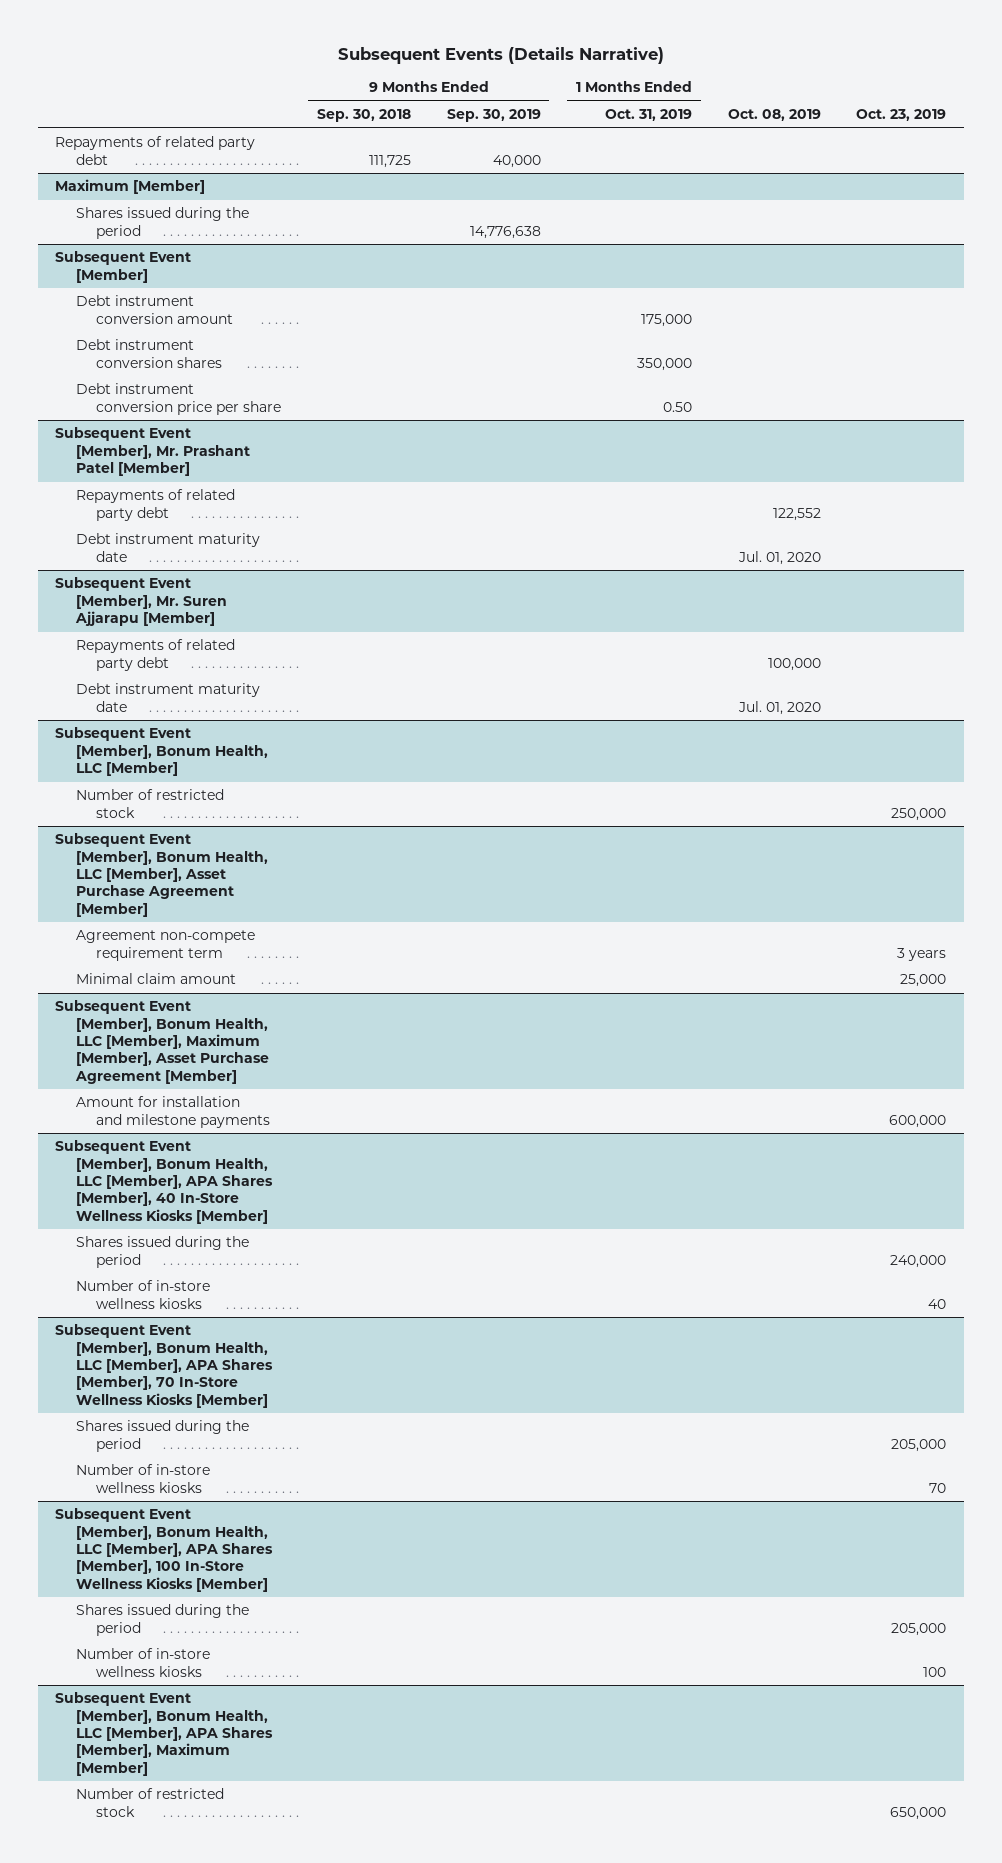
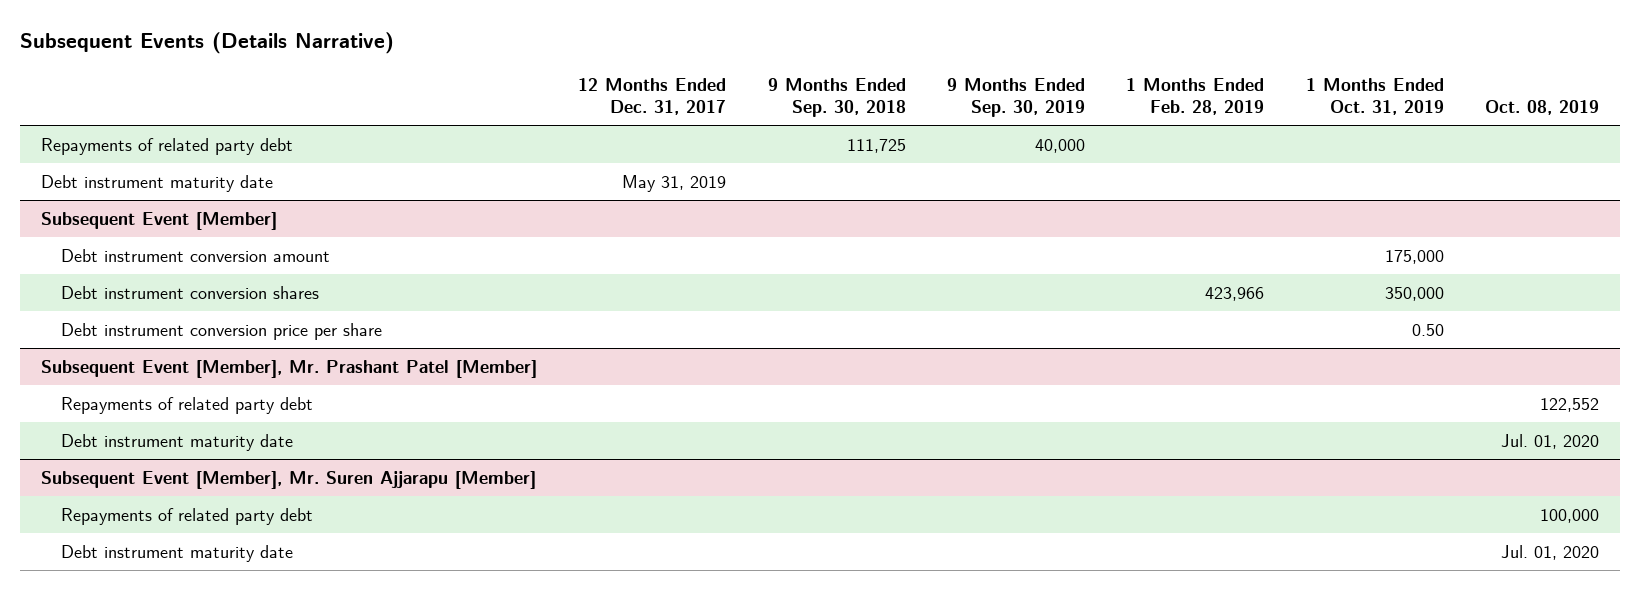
- | 9 Months Ended Sep. 30, 2018 | 9 Months Ended Sep. 30, 2019 | 1 Months Ended Oct. 31, 2019 | Oct. 08, 2019 | Oct. 23, 2019
+ | 12 Months Ended Dec. 31, 2017 | 9 Months Ended Sep. 30, 2018 | 9 Months Ended Sep. 30, 2019 | 1 Months Ended Feb. 28, 2019 | 1 Months Ended Oct. 31, 2019 | Oct. 08, 2019
- Maximum [Member]
- Shares issued during the period | | 14,776,638 | | |
+ Debt instrument maturity date | May 31, 2019 | | | | |
- Subsequent Event [Member], Bonum Health, LLC [Member]
- Number of restricted stock | | | | | 250,000
- Subsequent Event [Member], Bonum Health, LLC [Member], Asset Purchase Agreement [Member]
- Agreement non-compete requirement term | | | | | 3 years
- Minimal claim amount | | | | | 25,000
- Subsequent Event [Member], Bonum Health, LLC [Member], Maximum [Member], Asset Purchase Agreement [Member]
- Amount for installation and milestone payments | | | | | 600,000
- Subsequent Event [Member], Bonum Health, LLC [Member], APA Shares [Member], 40 In-Store Wellness Kiosks [Member]
- Shares issued during the period | | | | | 240,000
- Number of in-store wellness kiosks | | | | | 40
- Subsequent Event [Member], Bonum Health, LLC [Member], APA Shares [Member], 70 In-Store Wellness Kiosks [Member]
- Shares issued during the period | | | | | 205,000
- Number of in-store wellness kiosks | | | | | 70
- Subsequent Event [Member], Bonum Health, LLC [Member], APA Shares [Member], 100 In-Store Wellness Kiosks [Member]
- Shares issued during the period | | | | | 205,000
- Number of in-store wellness kiosks | | | | | 100
- Subsequent Event [Member], Bonum Health, LLC [Member], APA Shares [Member], Maximum [Member]
- Number of restricted stock | | | | | 650,000

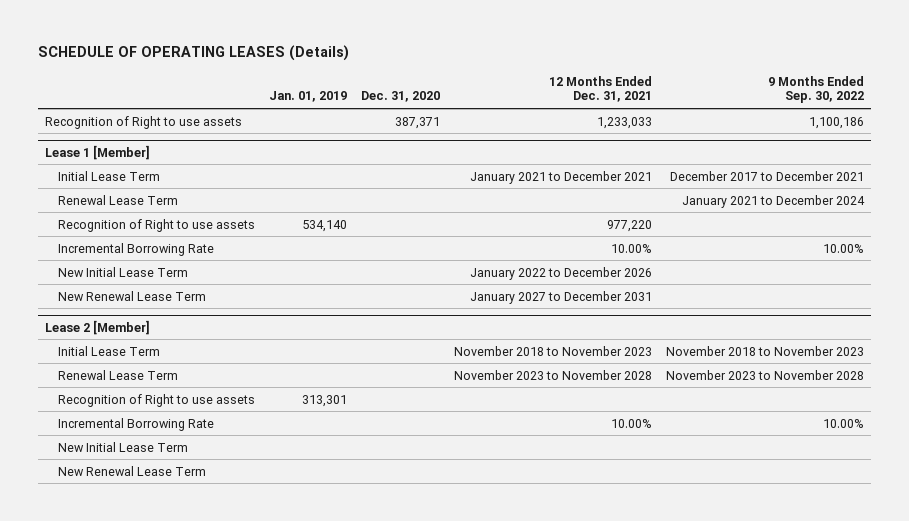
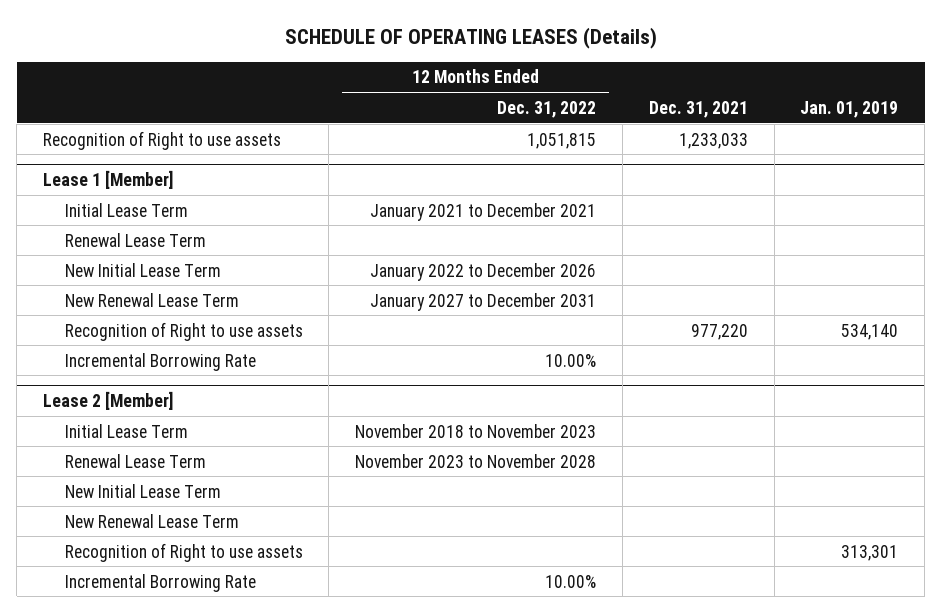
- | Jan. 01, 2019 | Dec. 31, 2020 | 12 Months Ended Dec. 31, 2021 | 9 Months Ended Sep. 30, 2022
+ | 12 Months Ended Dec. 31, 2022 | Dec. 31, 2021 | Jan. 01, 2019
@ Lease 1 [Member]
moved down: Recognition of Right to use assets | | 977,220 | 534,140
moved down: Incremental Borrowing Rate | 10.00% | |
@ Lease 2 [Member]
moved down: Recognition of Right to use assets | | | 313,301
moved down: Incremental Borrowing Rate | 10.00% | |

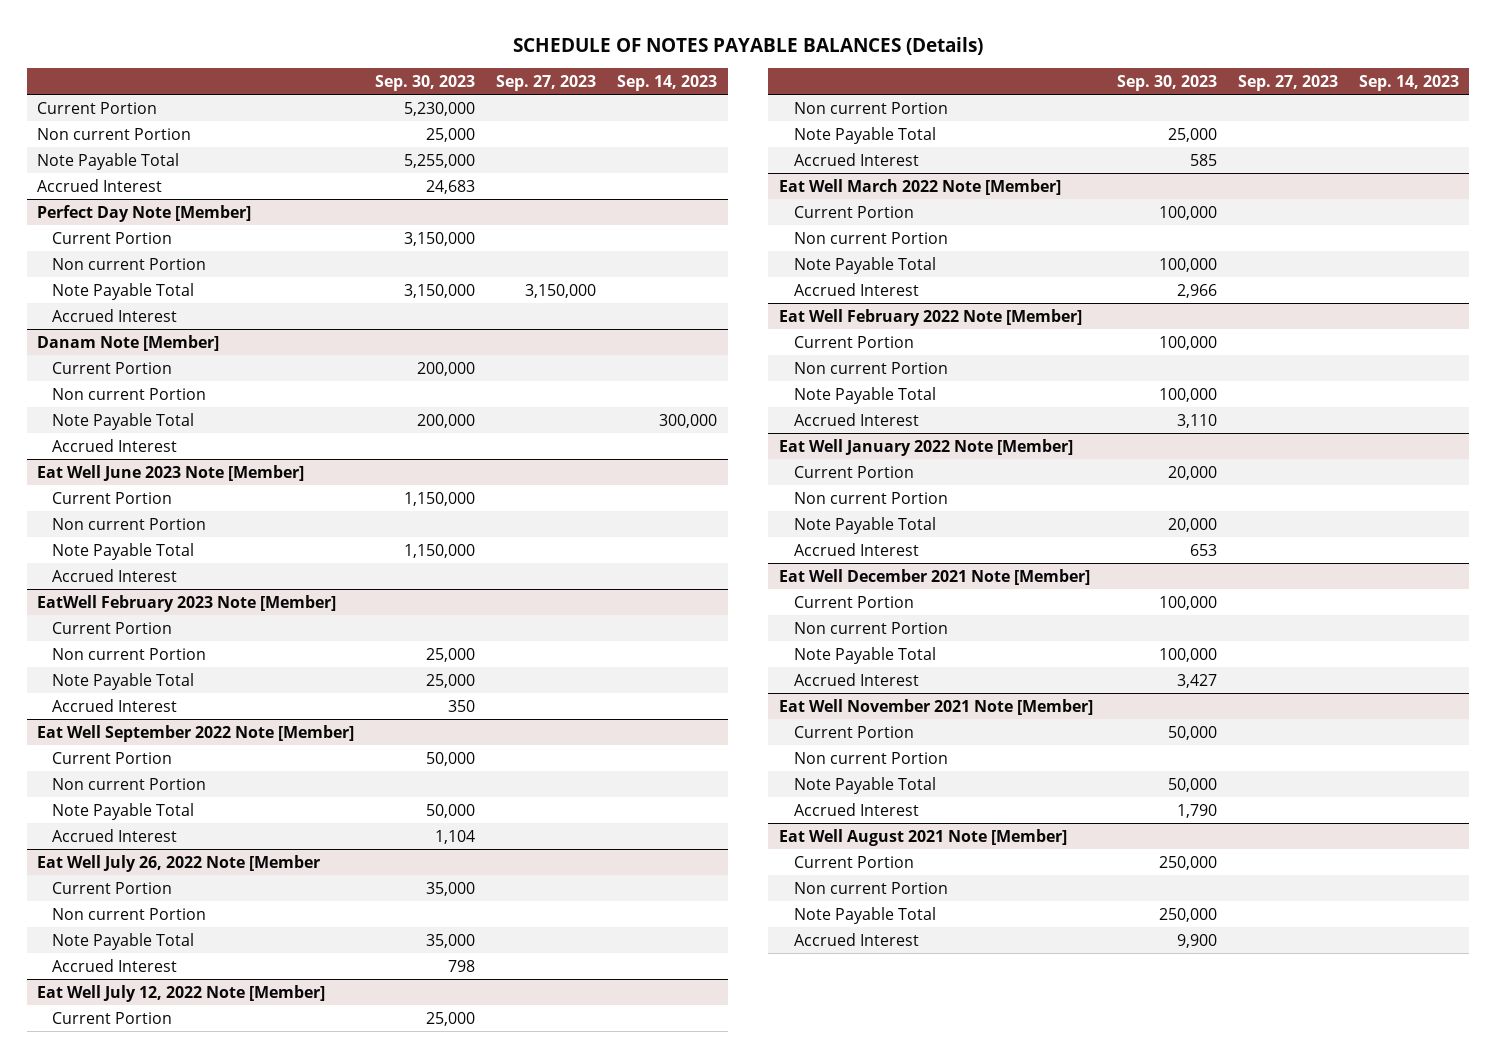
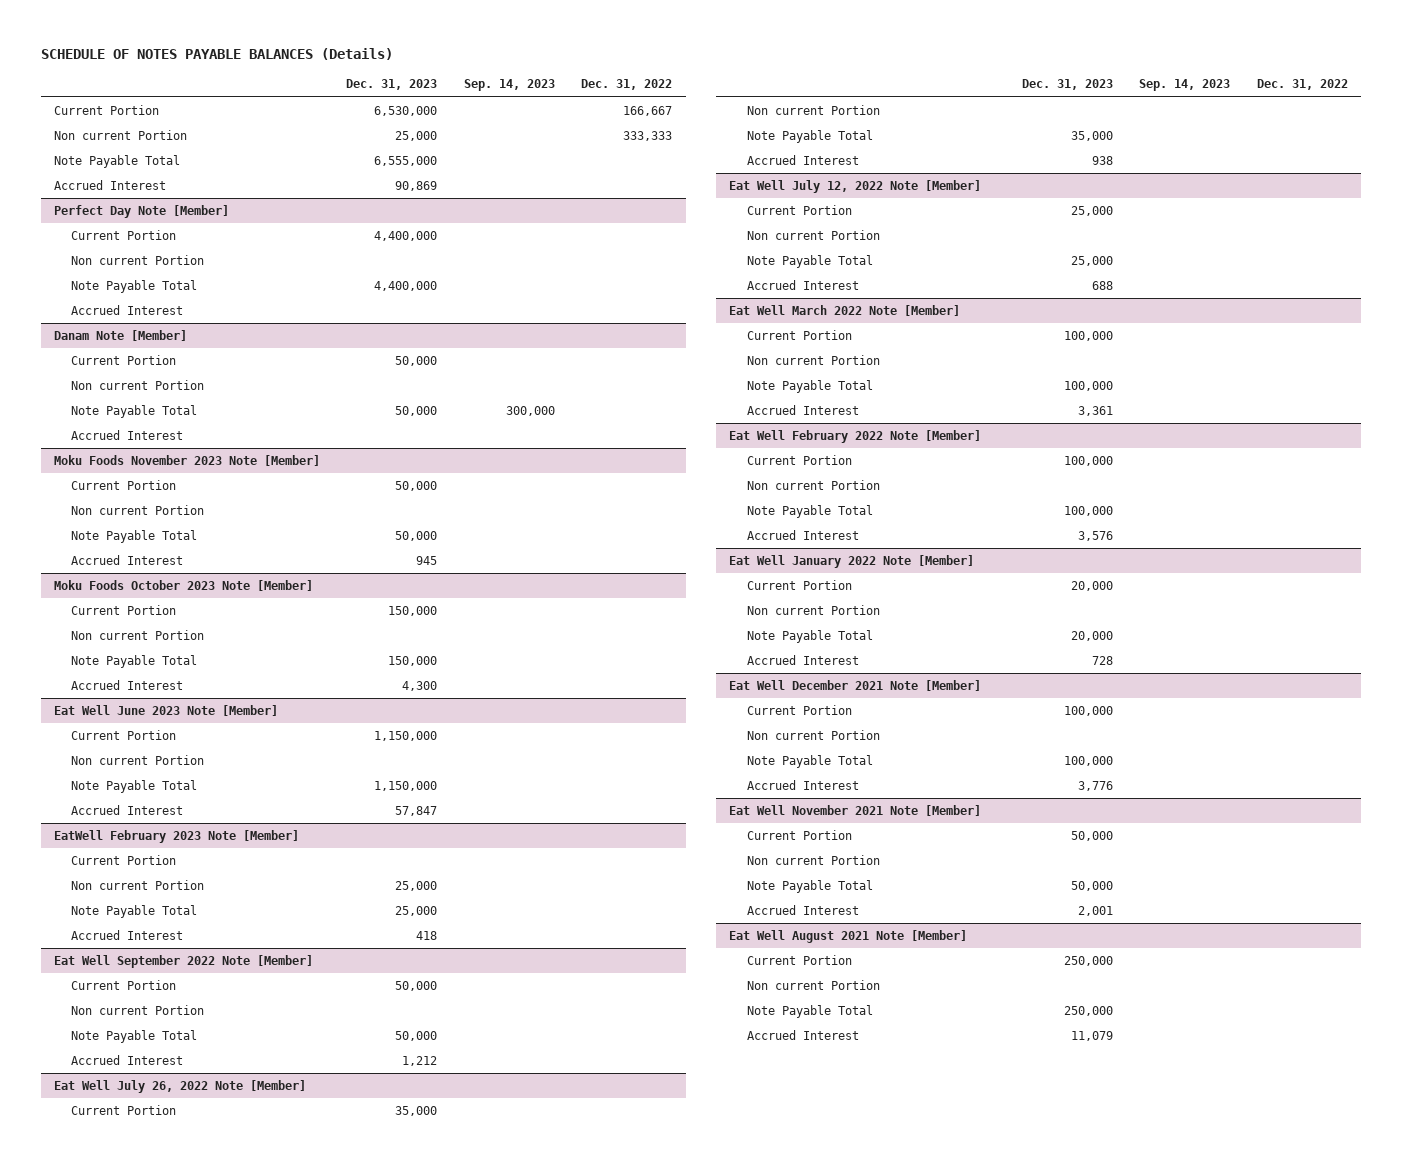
- | Sep. 30, 2023 | Sep. 27, 2023 | Sep. 14, 2023
+ | Dec. 31, 2023 | Sep. 14, 2023 | Dec. 31, 2022
+ Moku Foods November 2023 Note [Member]
+ Current Portion | 50,000 | |
+ Non current Portion
+ Note Payable Total | 50,000 | |
+ Accrued Interest | 945 | |
+ Moku Foods October 2023 Note [Member]
+ Current Portion | 150,000 | |
+ Non current Portion
+ Note Payable Total | 150,000 | |
+ Accrued Interest | 4,300 | |
- Eat Well July 26, 2022 Note [Member
+ Eat Well July 26, 2022 Note [Member]

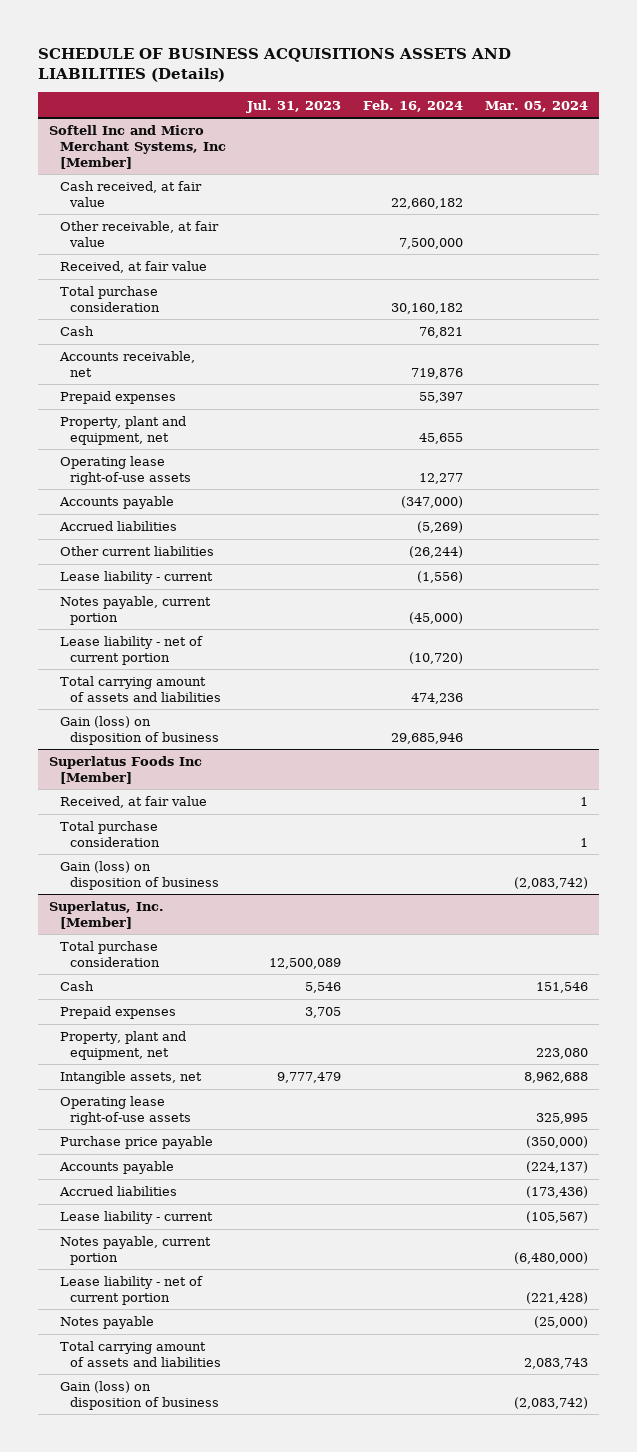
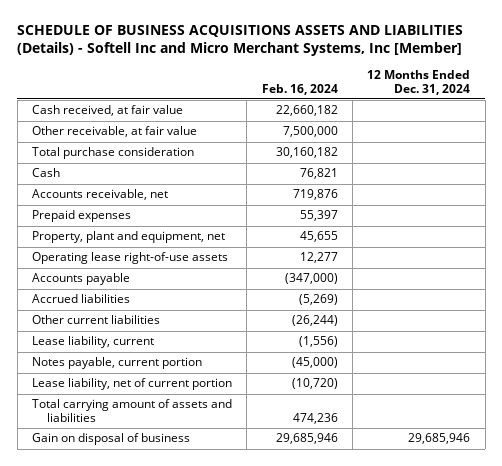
- SCHEDULE OF BUSINESS ACQUISITIONS ASSETS AND LIABILITIES (Details)
+ SCHEDULE OF BUSINESS ACQUISITIONS ASSETS AND LIABILITIES (Details) - Softell Inc and Micro Merchant Systems, Inc [Member]
- | Jul. 31, 2023 | Feb. 16, 2024 | Mar. 05, 2024
+ | Feb. 16, 2024 | 12 Months Ended Dec. 31, 2024
- Softell Inc and Micro Merchant Systems, Inc [Member]
- Received, at fair value
- Lease liability - current | | (1,556) |
+ Lease liability, current | (1,556) |
- Lease liability - net of current portion | | (10,720) |
+ Lease liability, net of current portion | (10,720) |
- Gain (loss) on disposition of business | | 29,685,946 |
- Superlatus Foods Inc [Member]
- Received, at fair value | | | 1
- Total purchase consideration | | | 1
- Gain (loss) on disposition of business | | | (2,083,742)
- Superlatus, Inc. [Member]
- Total purchase consideration | 12,500,089 | |
- Cash | 5,546 | | 151,546
- Prepaid expenses | 3,705 | |
- Property, plant and equipment, net | | | 223,080
- Intangible assets, net | 9,777,479 | | 8,962,688
- Operating lease right-of-use assets | | | 325,995
- Purchase price payable | | | (350,000)
- Accounts payable | | | (224,137)
- Accrued liabilities | | | (173,436)
- Lease liability - current | | | (105,567)
- Notes payable, current portion | | | (6,480,000)
- Lease liability - net of current portion | | | (221,428)
- Notes payable | | | (25,000)
- Total carrying amount of assets and liabilities | | | 2,083,743
- Gain (loss) on disposition of business | | | (2,083,742)
+ Gain on disposal of business | 29,685,946 | 29,685,946

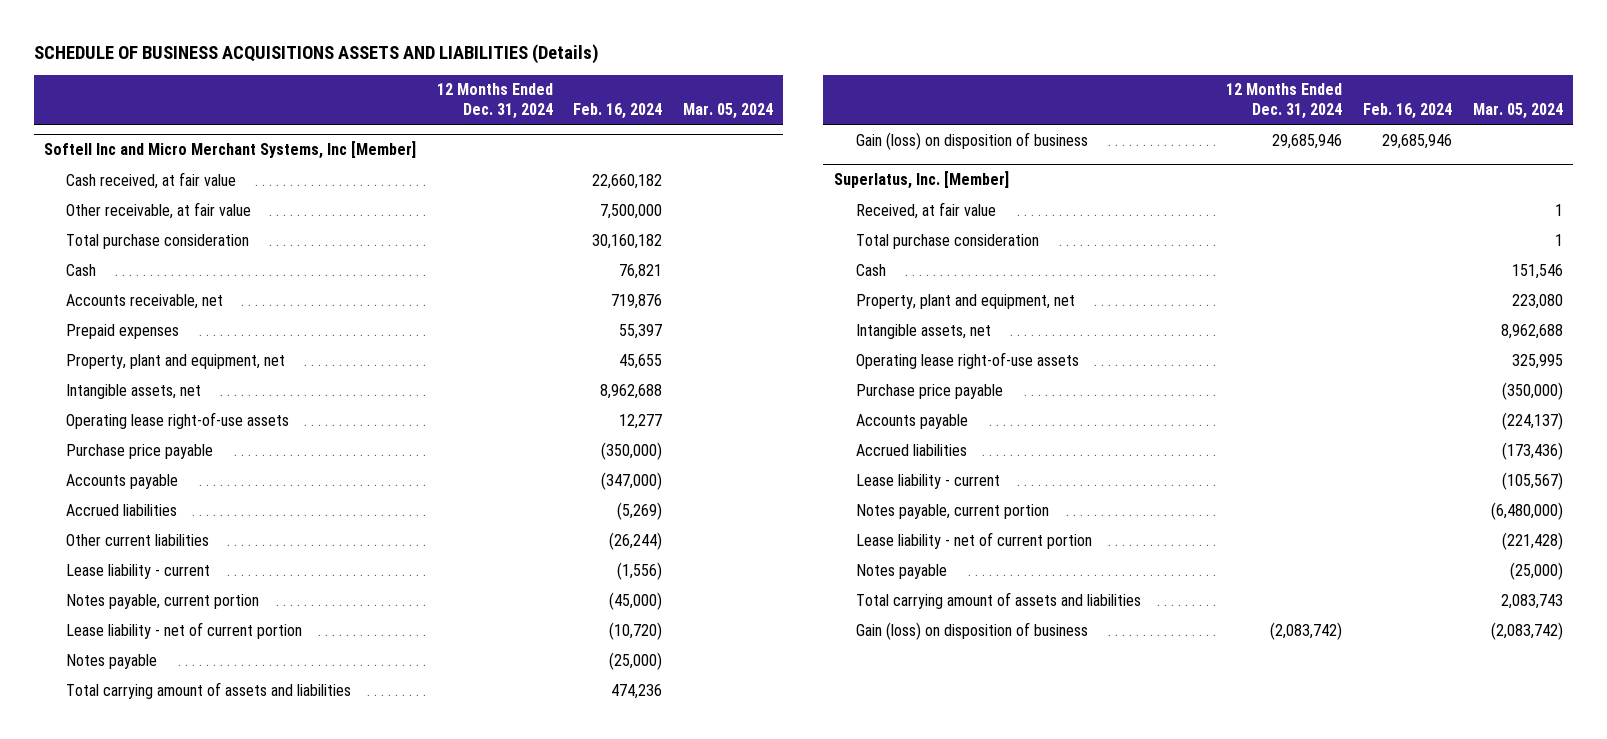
- SCHEDULE OF BUSINESS ACQUISITIONS ASSETS AND LIABILITIES (Details) - Softell Inc and Micro Merchant Systems, Inc [Member]
+ SCHEDULE OF BUSINESS ACQUISITIONS ASSETS AND LIABILITIES (Details)
- | Feb. 16, 2024 | 12 Months Ended Dec. 31, 2024
+ | 12 Months Ended Dec. 31, 2024 | Feb. 16, 2024 | Mar. 05, 2024
+ Softell Inc and Micro Merchant Systems, Inc [Member]
+ Intangible assets, net | | 8,962,688 |
+ Purchase price payable | | (350,000) |
- Lease liability, current | (1,556) |
+ Lease liability - current | | (1,556) |
- Lease liability, net of current portion | (10,720) |
+ Lease liability - net of current portion | | (10,720) |
+ Notes payable | | (25,000) |
- Gain on disposal of business | 29,685,946 | 29,685,946
+ Gain (loss) on disposition of business | 29,685,946 | 29,685,946 |
+ Superlatus, Inc. [Member]
+ Received, at fair value | | | 1
+ Total purchase consideration | | | 1
+ Cash | | | 151,546
+ Property, plant and equipment, net | | | 223,080
+ Intangible assets, net | | | 8,962,688
+ Operating lease right-of-use assets | | | 325,995
+ Purchase price payable | | | (350,000)
+ Accounts payable | | | (224,137)
+ Accrued liabilities | | | (173,436)
+ Lease liability - current | | | (105,567)
+ Notes payable, current portion | | | (6,480,000)
+ Lease liability - net of current portion | | | (221,428)
+ Notes payable | | | (25,000)
+ Total carrying amount of assets and liabilities | | | 2,083,743
+ Gain (loss) on disposition of business | (2,083,742) | | (2,083,742)

